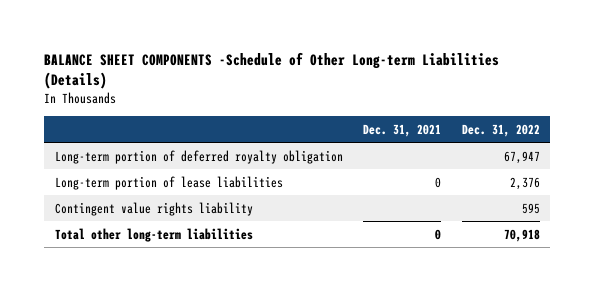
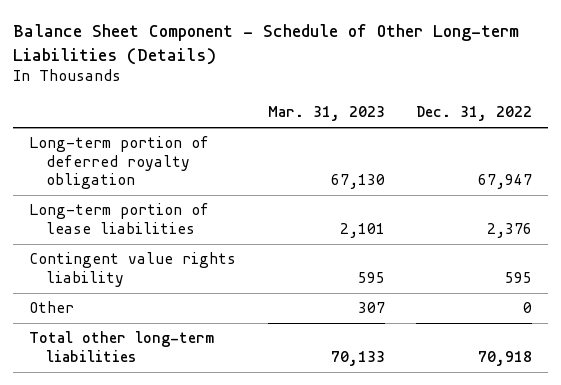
- BALANCE SHEET COMPONENTS -Schedule of Other Long-term Liabilities (Details)
+ Balance Sheet Component - Schedule of Other Long-term Liabilities (Details)
- | Dec. 31, 2021 | Dec. 31, 2022
+ | Mar. 31, 2023 | Dec. 31, 2022
+ Other | 307 | 0

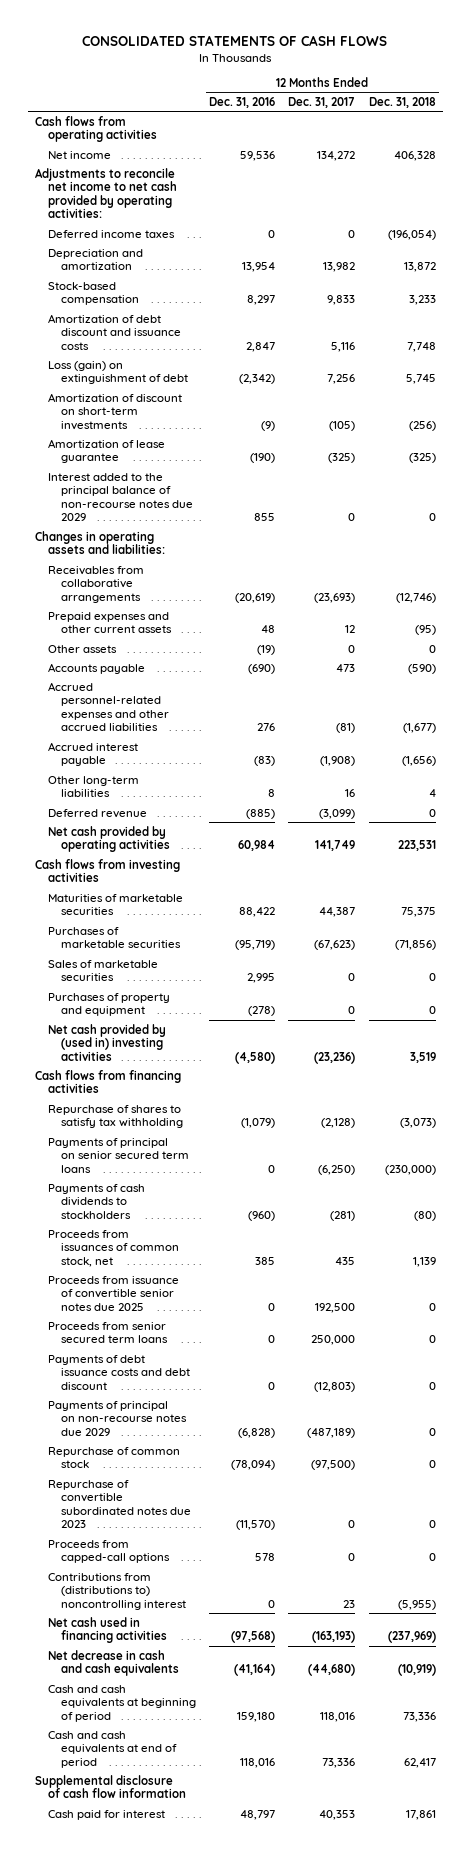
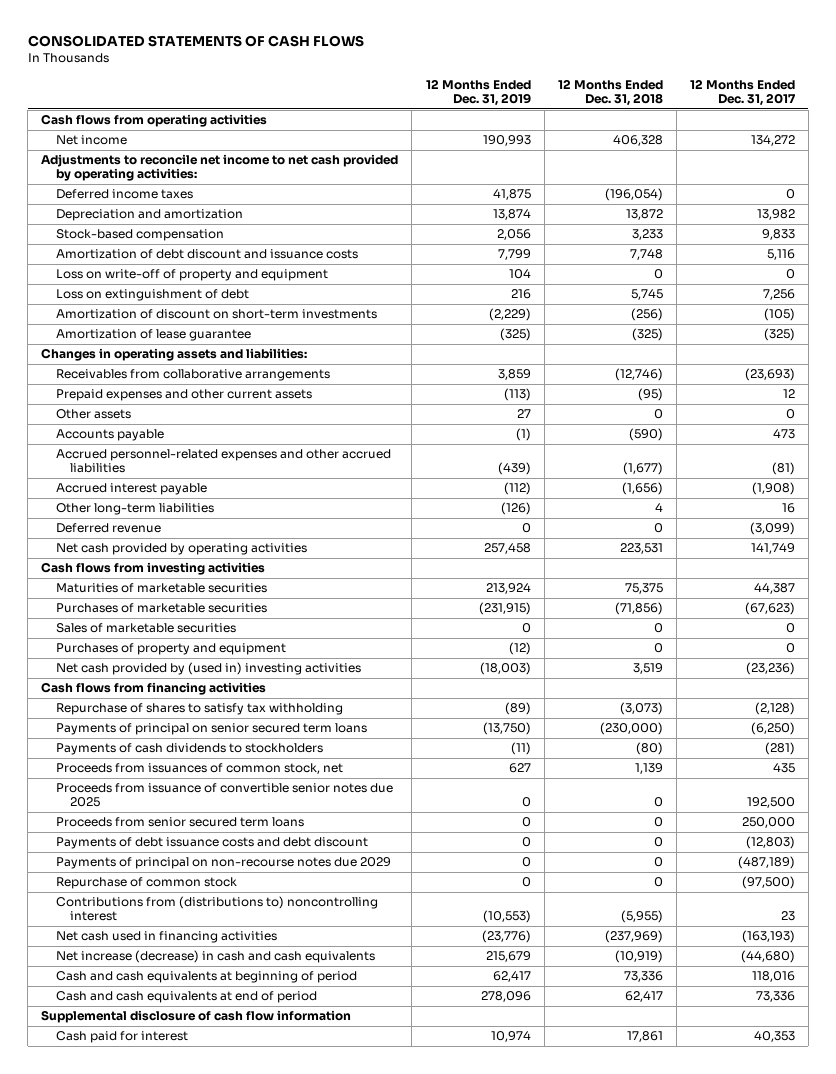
- | 12 Months Ended Dec. 31, 2016 | 12 Months Ended Dec. 31, 2017 | 12 Months Ended Dec. 31, 2018
+ | 12 Months Ended Dec. 31, 2019 | 12 Months Ended Dec. 31, 2018 | 12 Months Ended Dec. 31, 2017
- Loss (gain) on extinguishment of debt | (2,342) | 7,256 | 5,745
+ Loss on write-off of property and equipment | 104 | 0 | 0
+ Loss on extinguishment of debt | 216 | 5,745 | 7,256
- Interest added to the principal balance of non-recourse notes due 2029 | 855 | 0 | 0
- Repurchase of convertible subordinated notes due 2023 | (11,570) | 0 | 0
- Proceeds from capped-call options | 578 | 0 | 0
- Net decrease in cash and cash equivalents | (41,164) | (44,680) | (10,919)
+ Net increase (decrease) in cash and cash equivalents | 215,679 | (10,919) | (44,680)

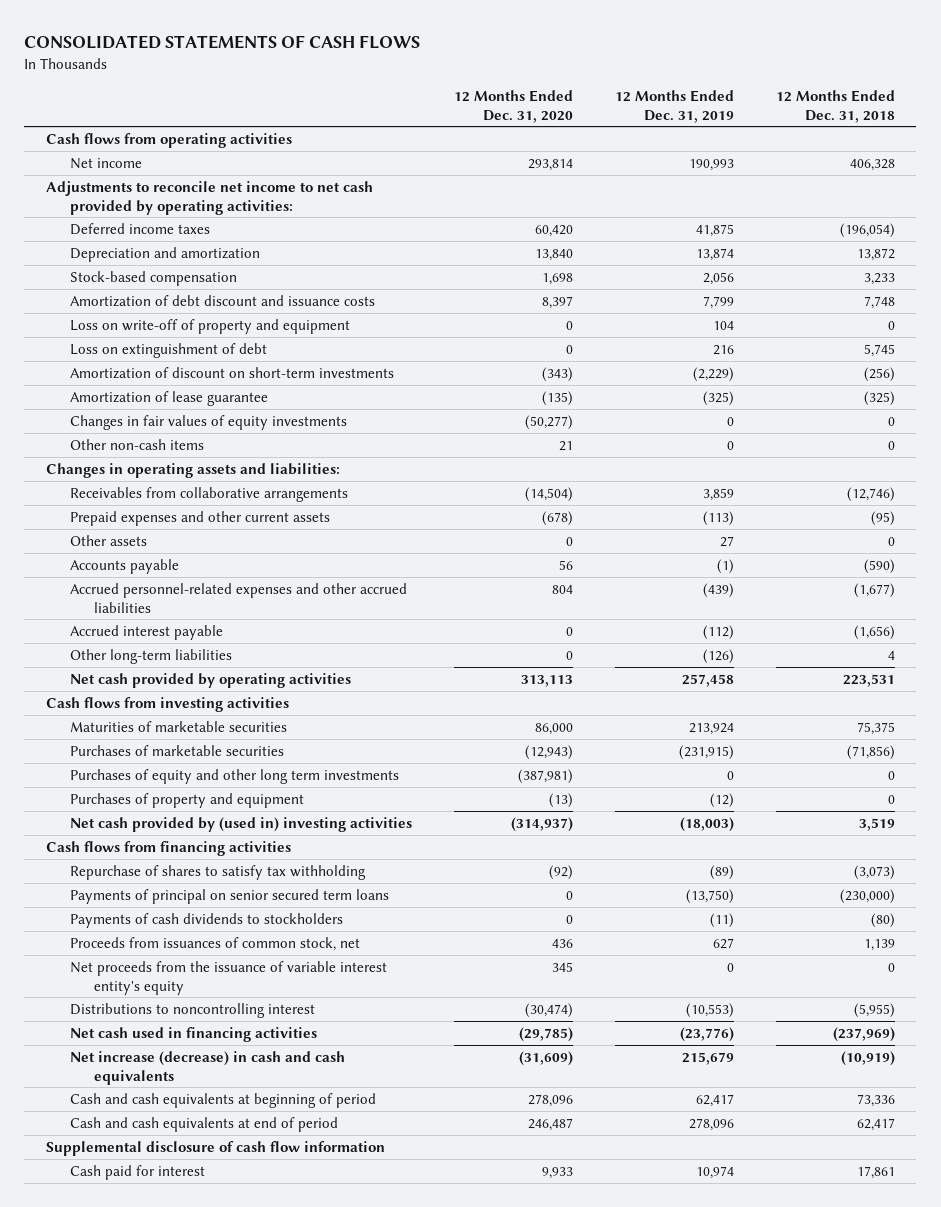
- | 12 Months Ended Dec. 31, 2019 | 12 Months Ended Dec. 31, 2018 | 12 Months Ended Dec. 31, 2017
+ | 12 Months Ended Dec. 31, 2020 | 12 Months Ended Dec. 31, 2019 | 12 Months Ended Dec. 31, 2018
+ Changes in fair values of equity investments | (50,277) | 0 | 0
+ Other non-cash items | 21 | 0 | 0
- Deferred revenue | 0 | 0 | (3,099)
- Sales of marketable securities | 0 | 0 | 0
+ Purchases of equity and other long term investments | (387,981) | 0 | 0
- Proceeds from issuance of convertible senior notes due 2025 | 0 | 0 | 192,500
- Proceeds from senior secured term loans | 0 | 0 | 250,000
- Payments of debt issuance costs and debt discount | 0 | 0 | (12,803)
- Payments of principal on non-recourse notes due 2029 | 0 | 0 | (487,189)
- Repurchase of common stock | 0 | 0 | (97,500)
- Contributions from (distributions to) noncontrolling interest | (10,553) | (5,955) | 23
+ Net proceeds from the issuance of variable interest entity's equity | 345 | 0 | 0
+ Distributions to noncontrolling interest | (30,474) | (10,553) | (5,955)

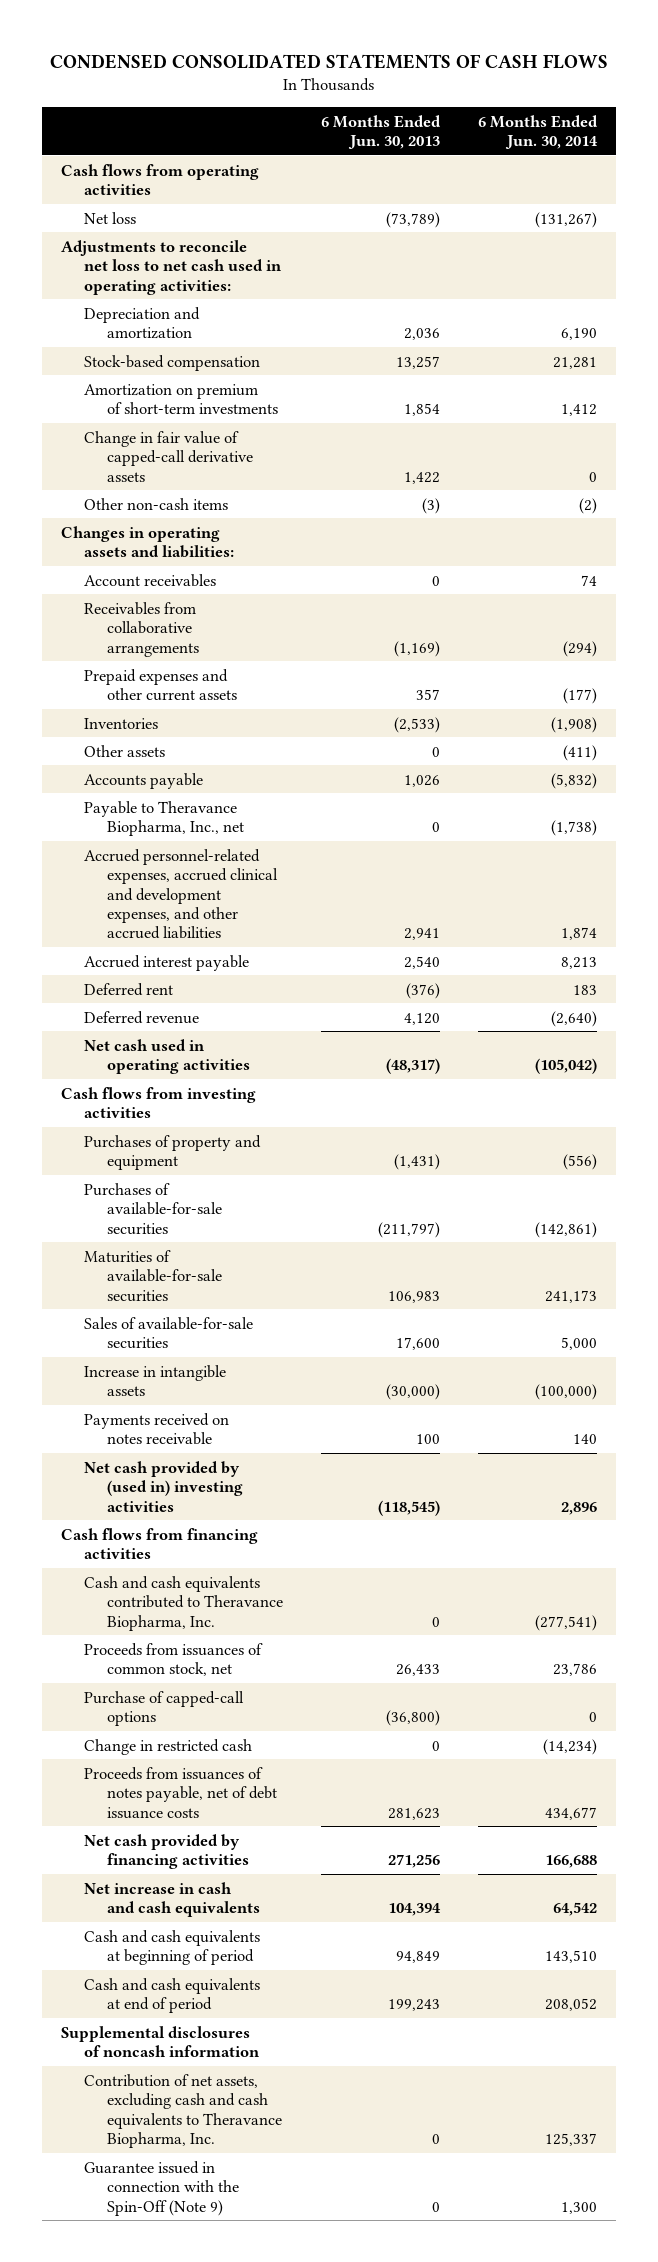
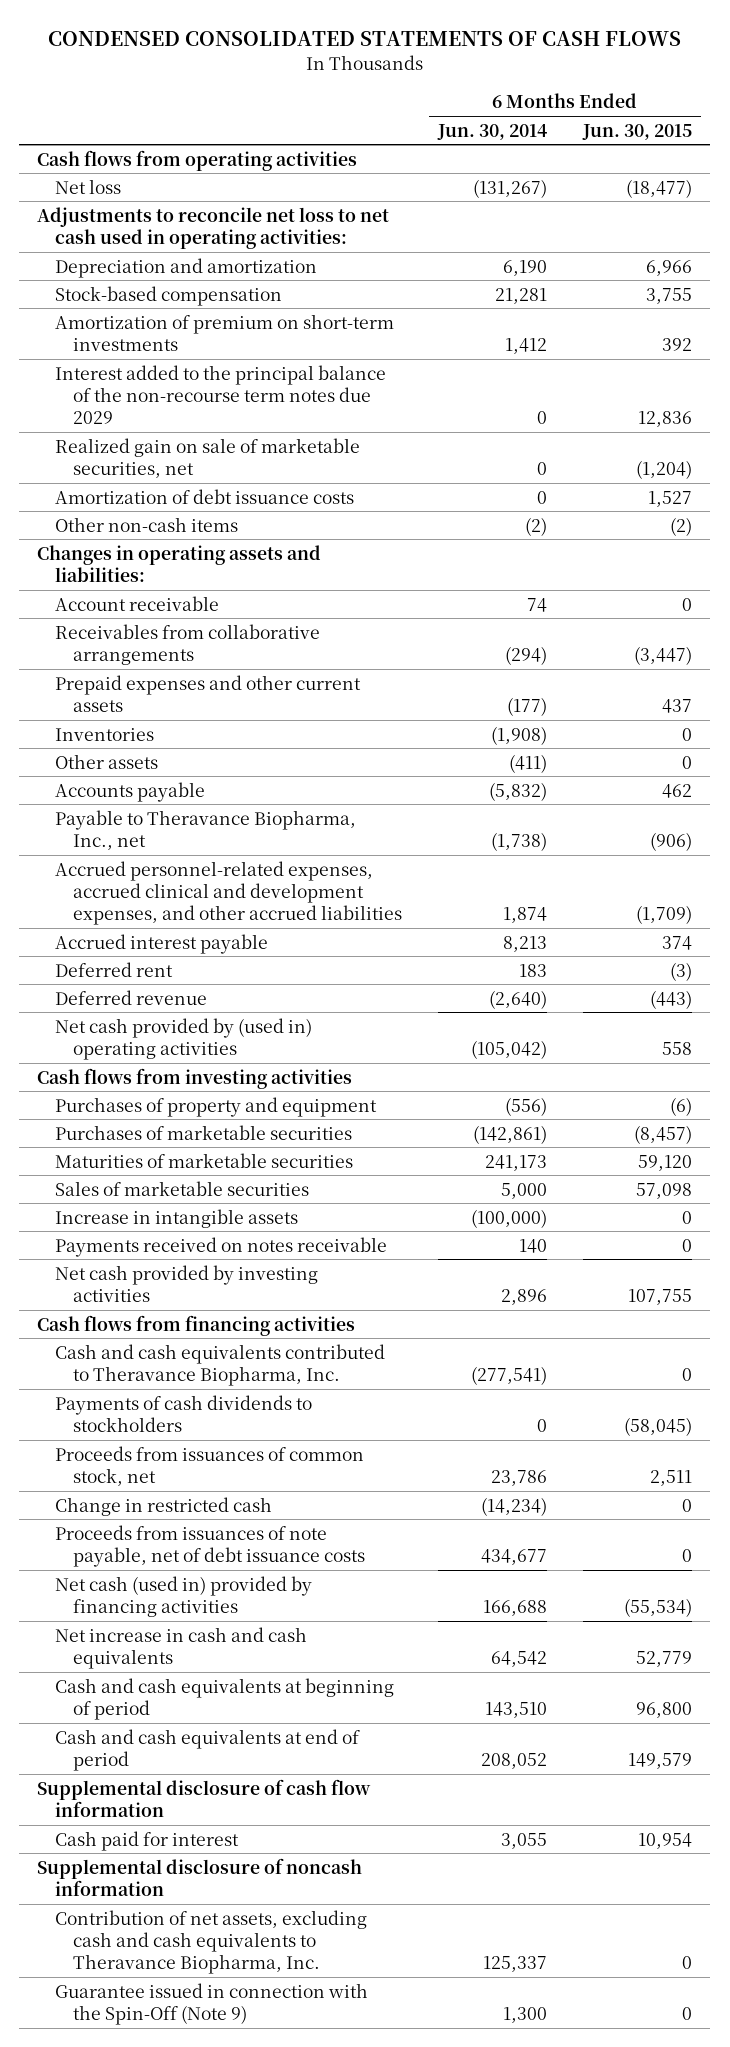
- | 6 Months Ended Jun. 30, 2013 | 6 Months Ended Jun. 30, 2014
+ | 6 Months Ended Jun. 30, 2014 | 6 Months Ended Jun. 30, 2015
- Amortization on premium of short-term investments | 1,854 | 1,412
- Change in fair value of capped-call derivative assets | 1,422 | 0
+ Amortization of premium on short-term investments | 1,412 | 392
+ Interest added to the principal balance of the non-recourse term notes due 2029 | 0 | 12,836
+ Realized gain on sale of marketable securities, net | 0 | (1,204)
+ Amortization of debt issuance costs | 0 | 1,527
- Account receivables | 0 | 74
+ Account receivable | 74 | 0
- Net cash used in operating activities | (48,317) | (105,042)
+ Net cash provided by (used in) operating activities | (105,042) | 558
- Purchases of available-for-sale securities | (211,797) | (142,861)
- Maturities of available-for-sale securities | 106,983 | 241,173
- Sales of available-for-sale securities | 17,600 | 5,000
+ Purchases of marketable securities | (142,861) | (8,457)
+ Maturities of marketable securities | 241,173 | 59,120
+ Sales of marketable securities | 5,000 | 57,098
- Net cash provided by (used in) investing activities | (118,545) | 2,896
+ Net cash provided by investing activities | 2,896 | 107,755
+ Payments of cash dividends to stockholders | 0 | (58,045)
- Purchase of capped-call options | (36,800) | 0
- Proceeds from issuances of notes payable, net of debt issuance costs | 281,623 | 434,677
- Net cash provided by financing activities | 271,256 | 166,688
+ Proceeds from issuances of note payable, net of debt issuance costs | 434,677 | 0
+ Net cash (used in) provided by financing activities | 166,688 | (55,534)
- Supplemental disclosures of noncash information
+ Supplemental disclosure of cash flow information
+ Cash paid for interest | 3,055 | 10,954
+ Supplemental disclosure of noncash information

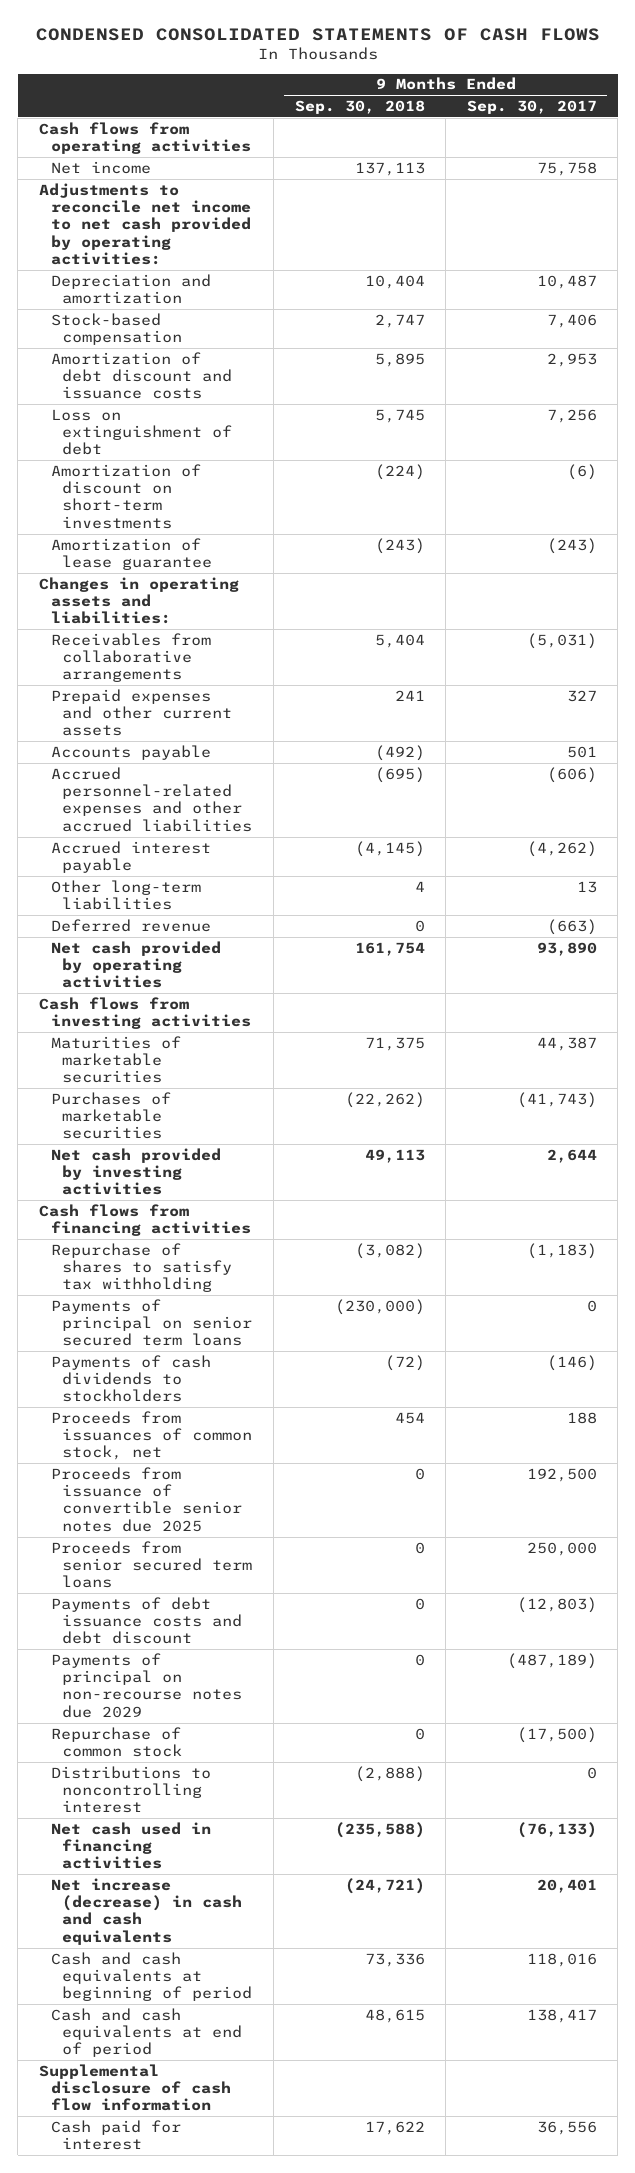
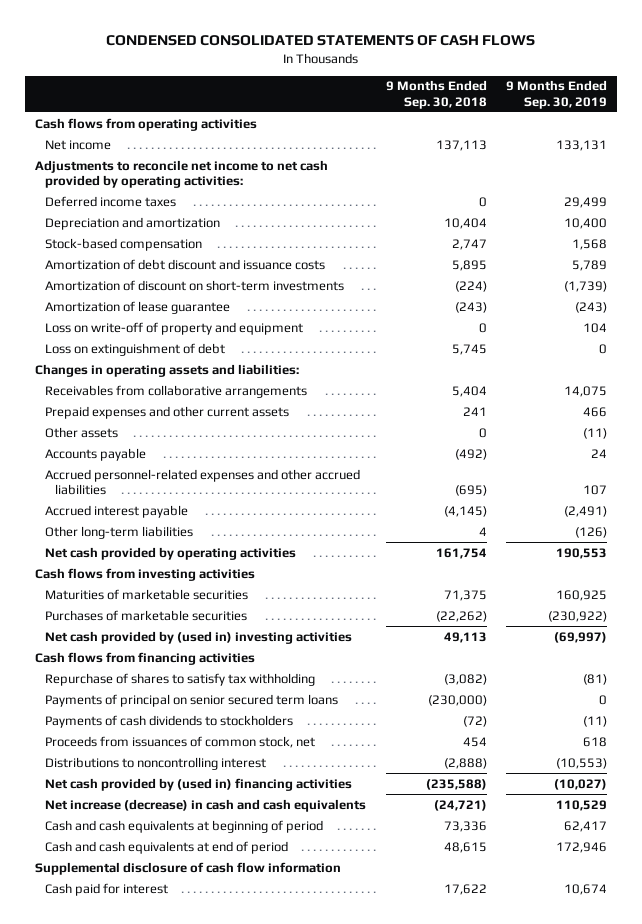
- | 9 Months Ended Sep. 30, 2018 | 9 Months Ended Sep. 30, 2017
+ | 9 Months Ended Sep. 30, 2018 | 9 Months Ended Sep. 30, 2019
+ Deferred income taxes | 0 | 29,499
+ Loss on write-off of property and equipment | 0 | 104
moved down: Loss on extinguishment of debt | 5,745 | 0
+ Other assets | 0 | (11)
- Deferred revenue | 0 | (663)
- Net cash provided by investing activities | 49,113 | 2,644
+ Net cash provided by (used in) investing activities | 49,113 | (69,997)
- Proceeds from issuance of convertible senior notes due 2025 | 0 | 192,500
- Proceeds from senior secured term loans | 0 | 250,000
- Payments of debt issuance costs and debt discount | 0 | (12,803)
- Payments of principal on non-recourse notes due 2029 | 0 | (487,189)
- Repurchase of common stock | 0 | (17,500)
- Net cash used in financing activities | (235,588) | (76,133)
+ Net cash provided by (used in) financing activities | (235,588) | (10,027)

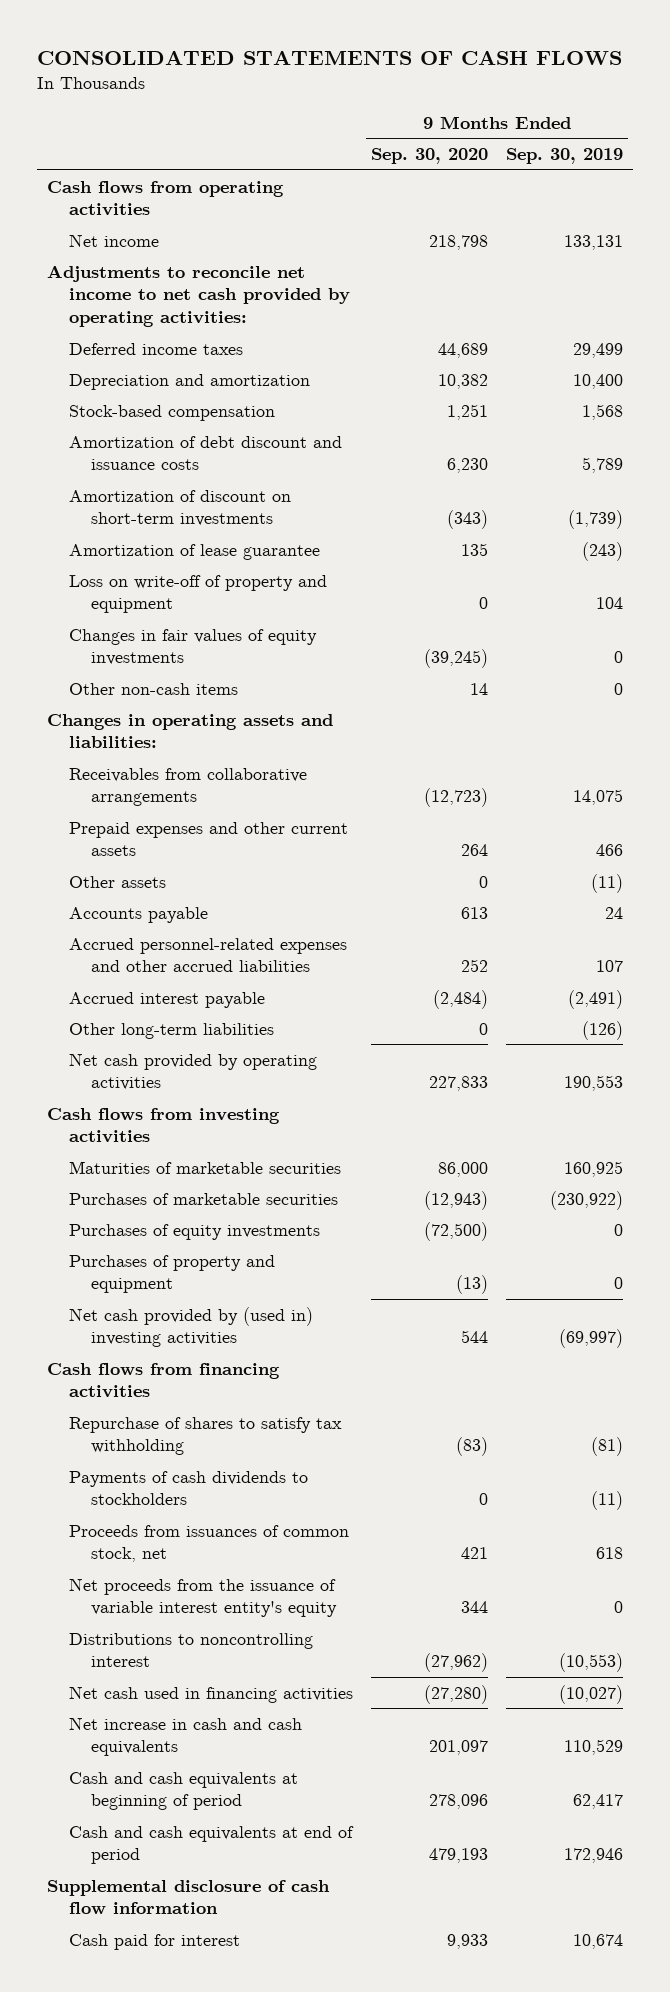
- CONDENSED CONSOLIDATED STATEMENTS OF CASH FLOWS
+ CONSOLIDATED STATEMENTS OF CASH FLOWS
- | 9 Months Ended Sep. 30, 2018 | 9 Months Ended Sep. 30, 2019
+ | 9 Months Ended Sep. 30, 2020 | 9 Months Ended Sep. 30, 2019
- Loss on extinguishment of debt | 5,745 | 0
+ Changes in fair values of equity investments | (39,245) | 0
+ Other non-cash items | 14 | 0
+ Purchases of equity investments | (72,500) | 0
+ Purchases of property and equipment | (13) | 0
- Payments of principal on senior secured term loans | (230,000) | 0
+ Net proceeds from the issuance of variable interest entity's equity | 344 | 0
- Net cash provided by (used in) financing activities | (235,588) | (10,027)
- Net increase (decrease) in cash and cash equivalents | (24,721) | 110,529
+ Net cash used in financing activities | (27,280) | (10,027)
+ Net increase in cash and cash equivalents | 201,097 | 110,529

